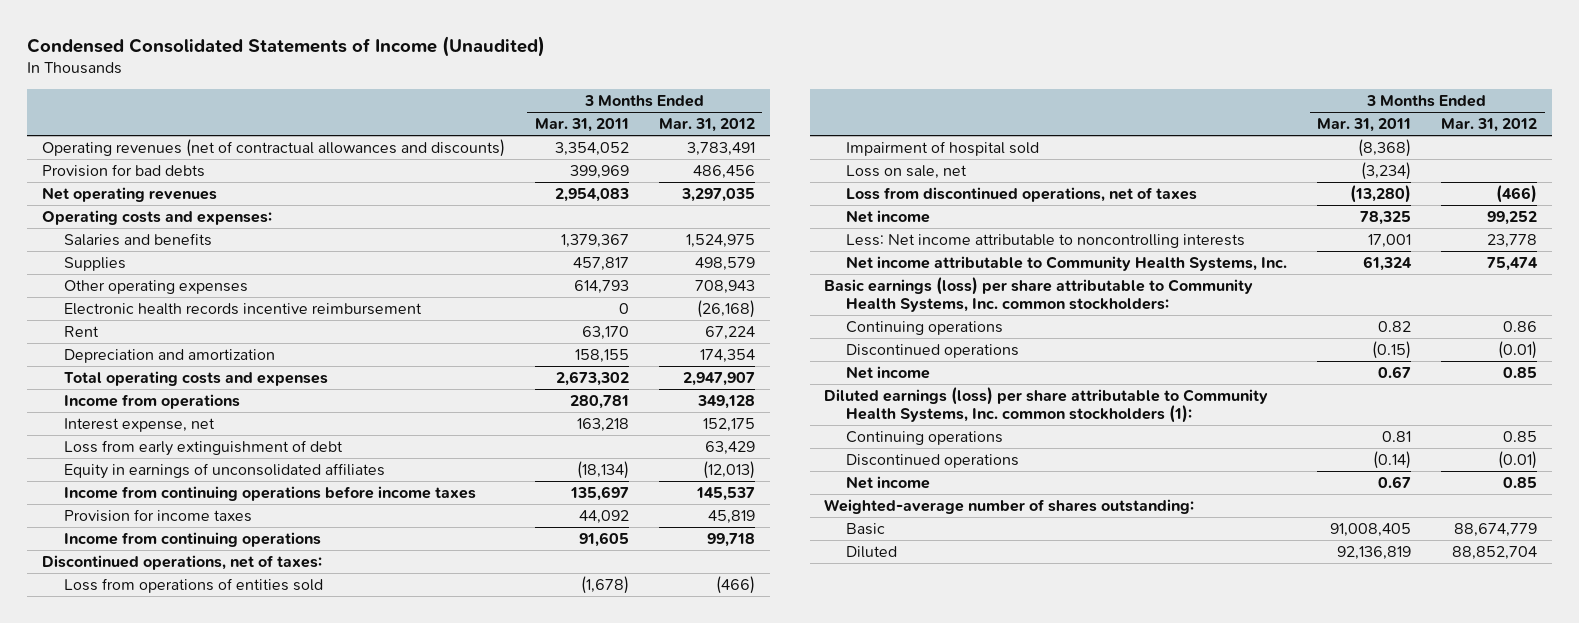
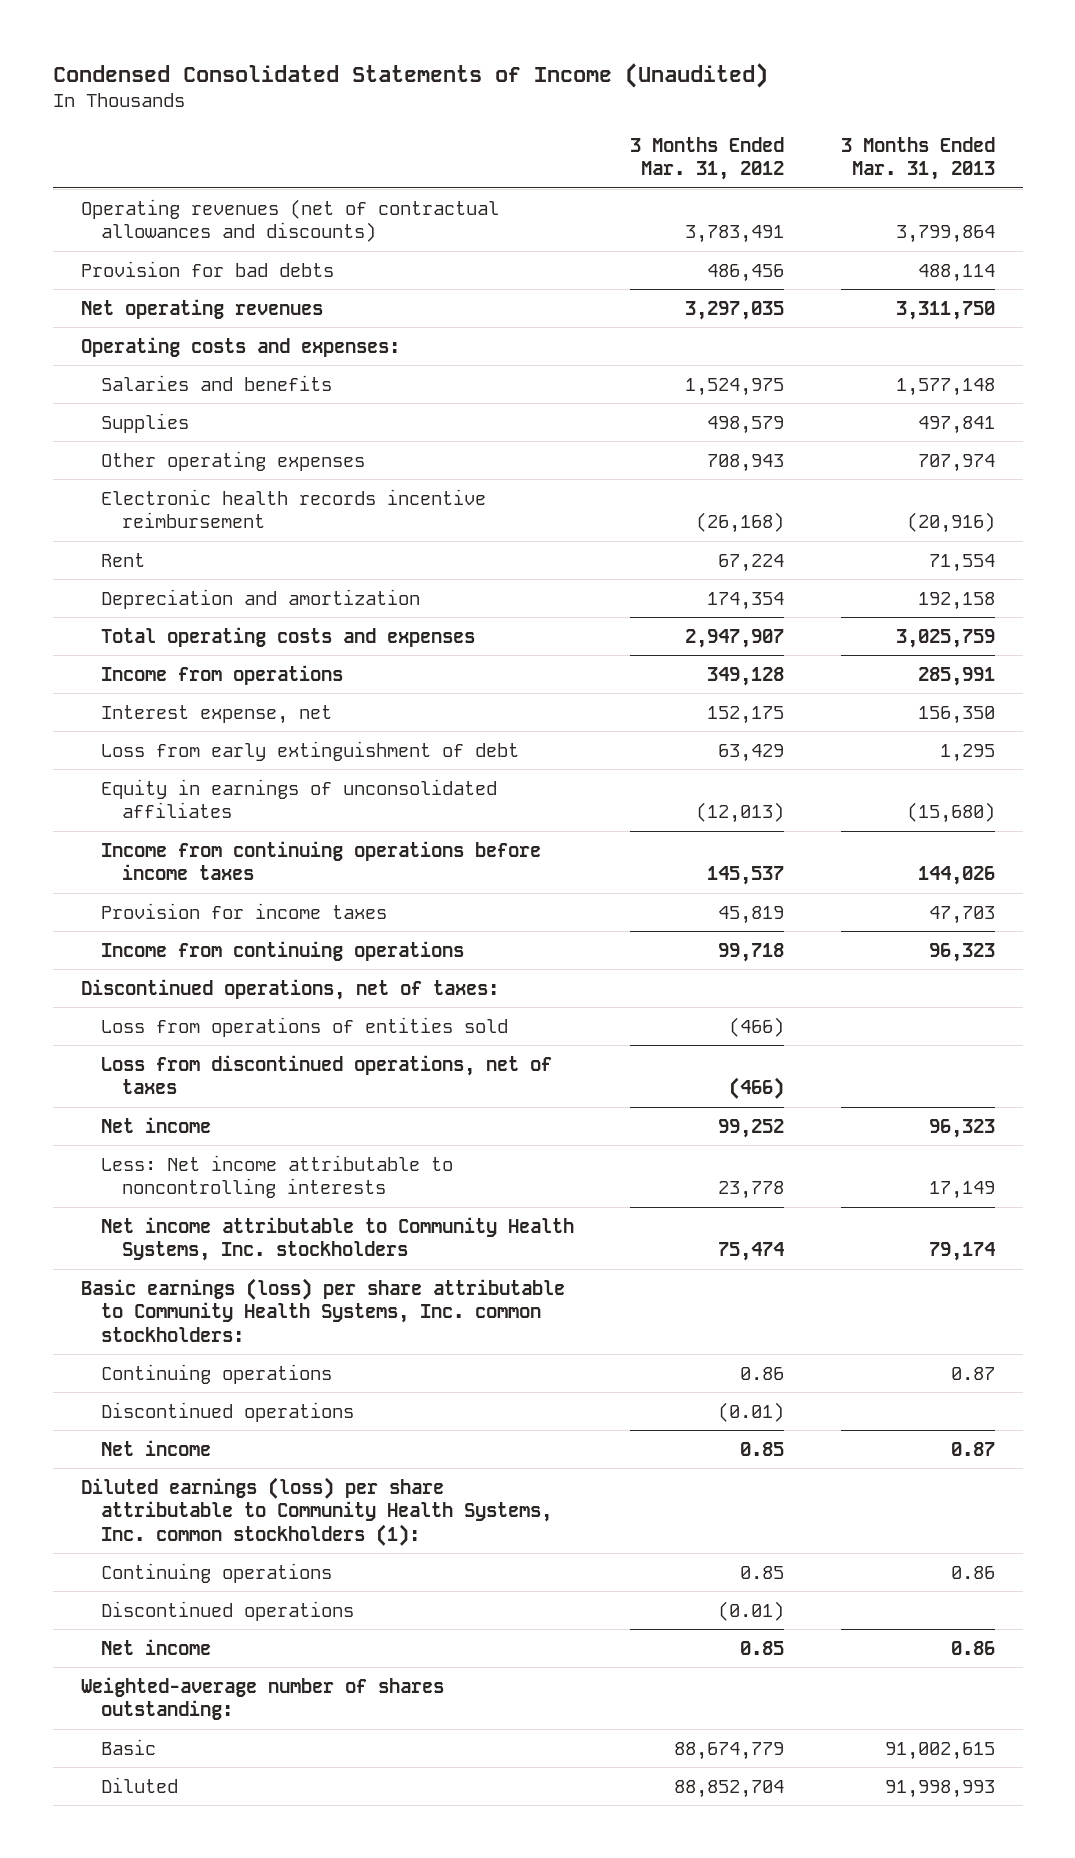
- | 3 Months Ended Mar. 31, 2011 | 3 Months Ended Mar. 31, 2012
+ | 3 Months Ended Mar. 31, 2012 | 3 Months Ended Mar. 31, 2013
- Impairment of hospital sold | (8,368) |
- Loss on sale, net | (3,234) |
- Net income attributable to Community Health Systems, Inc. | 61,324 | 75,474
+ Net income attributable to Community Health Systems, Inc. stockholders | 75,474 | 79,174

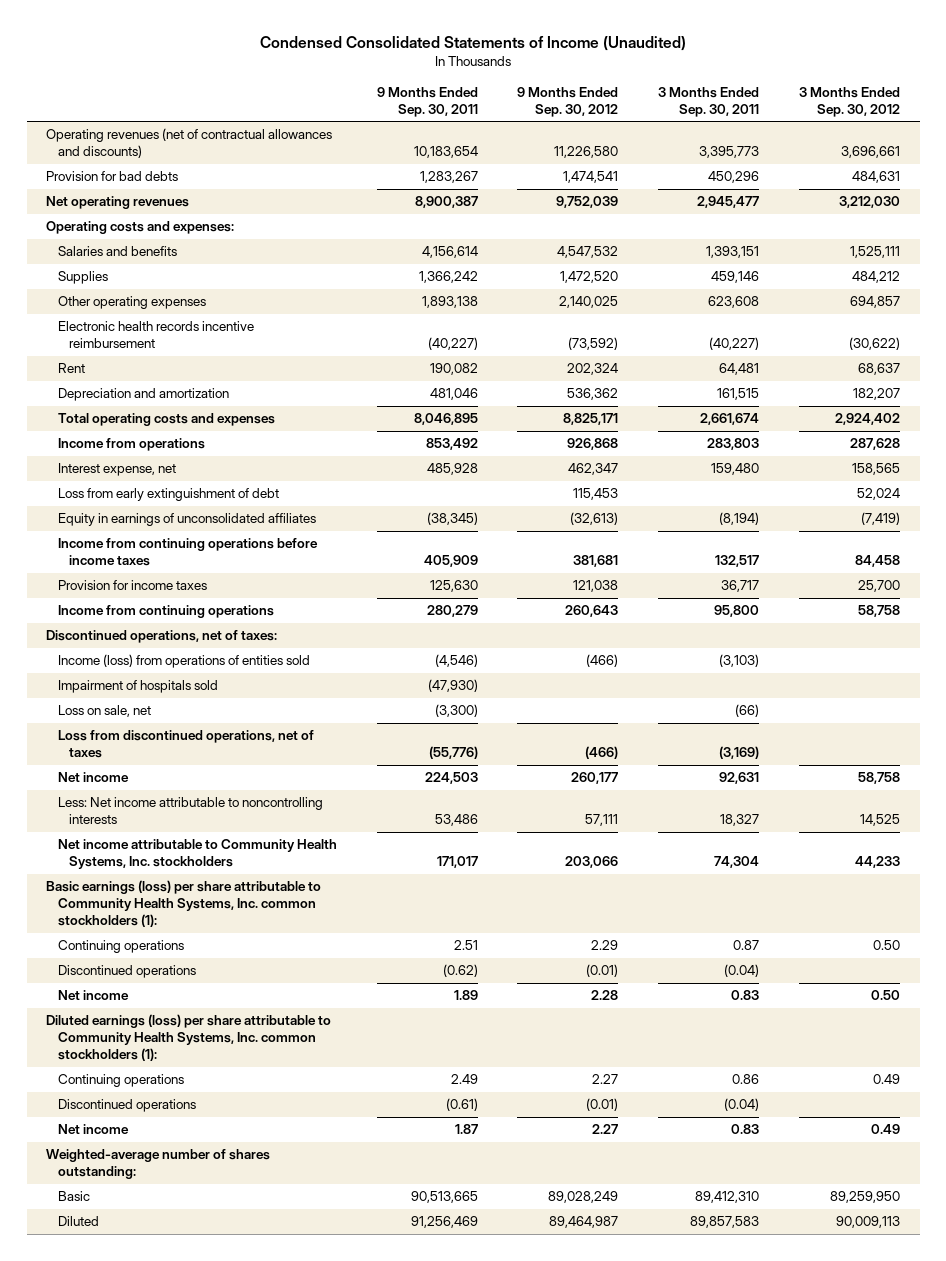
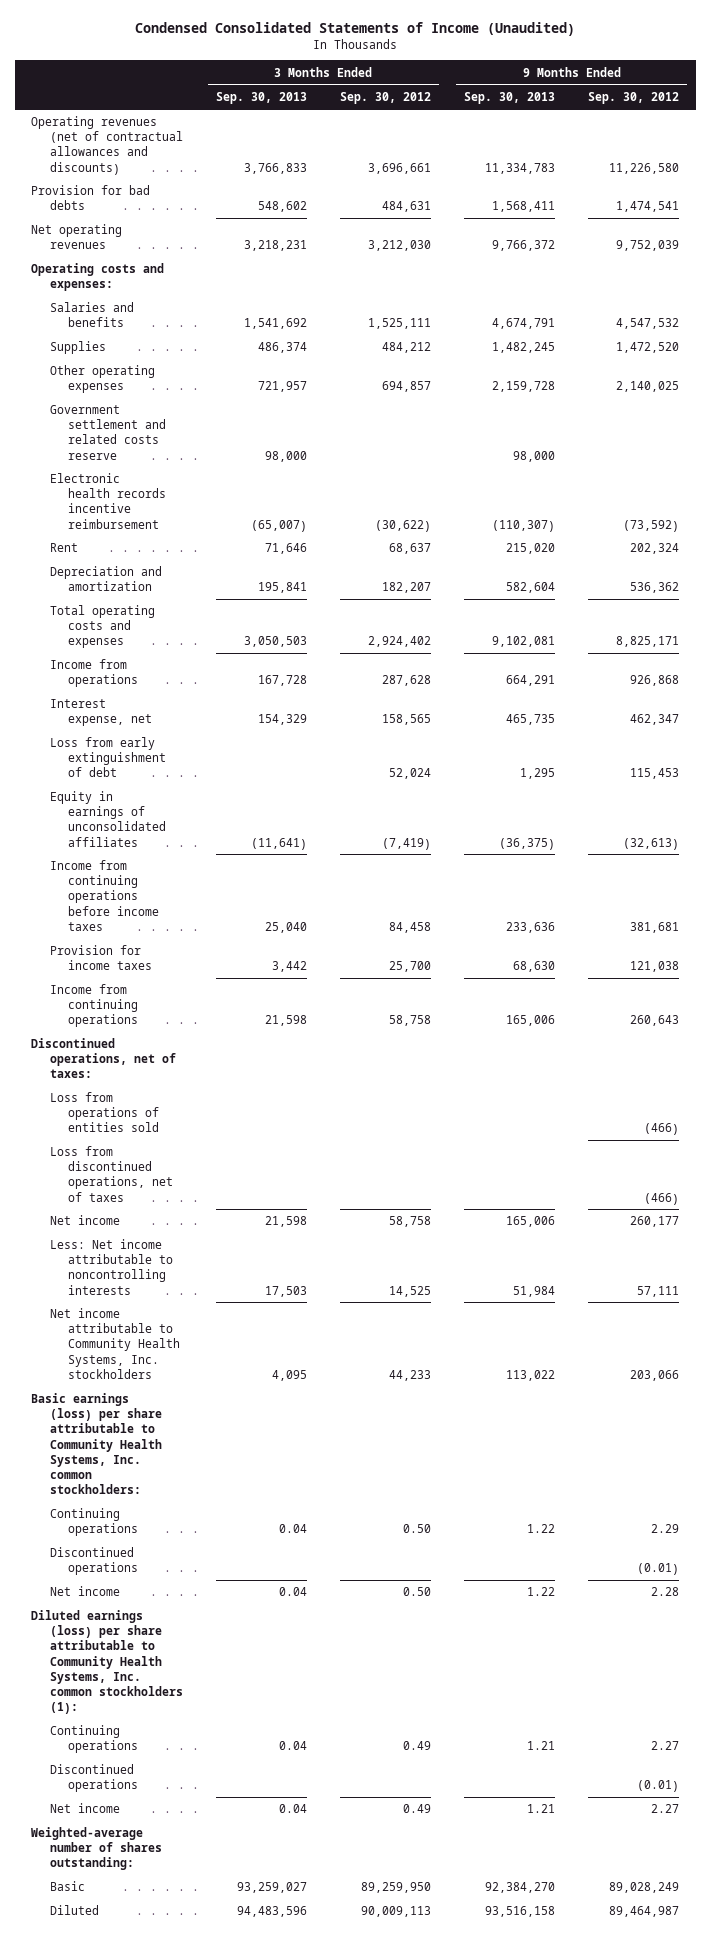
- | 9 Months Ended Sep. 30, 2011 | 9 Months Ended Sep. 30, 2012 | 3 Months Ended Sep. 30, 2011 | 3 Months Ended Sep. 30, 2012
+ | 3 Months Ended Sep. 30, 2013 | 3 Months Ended Sep. 30, 2012 | 9 Months Ended Sep. 30, 2013 | 9 Months Ended Sep. 30, 2012
+ Government settlement and related costs reserve | 98,000 | | 98,000 |
- Income (loss) from operations of entities sold | (4,546) | (466) | (3,103) |
- Impairment of hospitals sold | (47,930) | | |
- Loss on sale, net | (3,300) | | (66) |
+ Loss from operations of entities sold | | | | (466)
- Basic earnings (loss) per share attributable to Community Health Systems, Inc. common stockholders (1):
+ Basic earnings (loss) per share attributable to Community Health Systems, Inc. common stockholders:

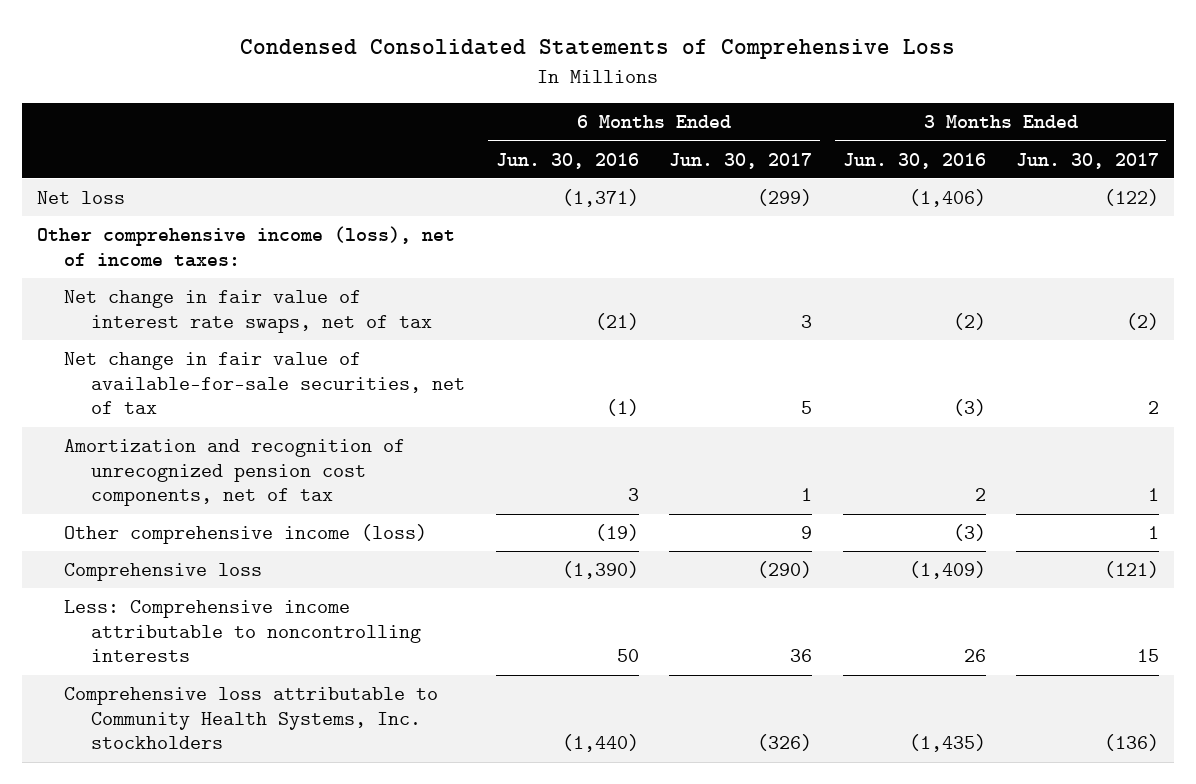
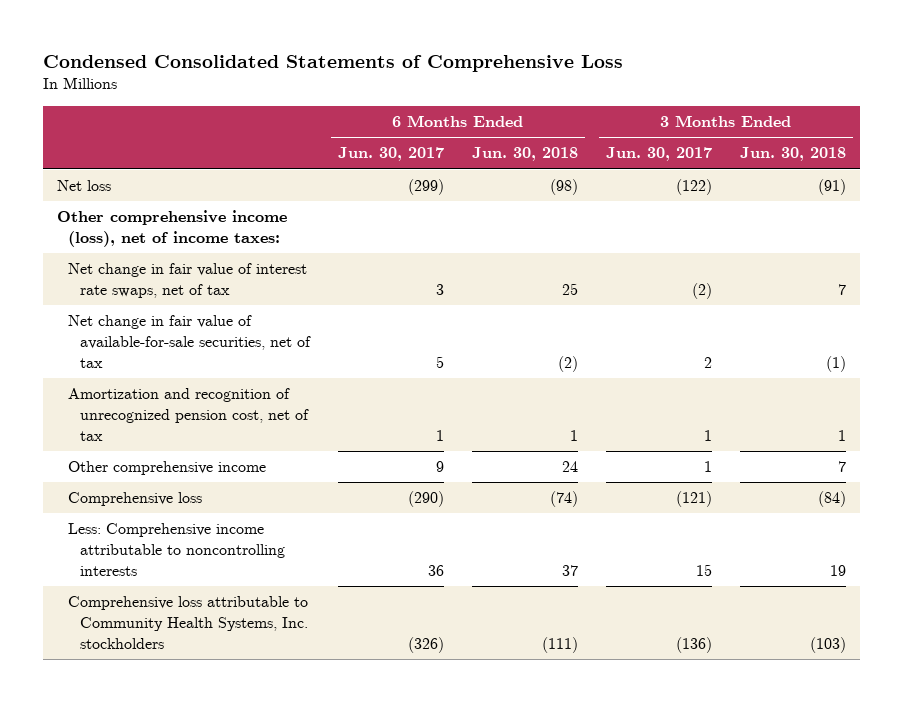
- | 6 Months Ended Jun. 30, 2016 | 6 Months Ended Jun. 30, 2017 | 3 Months Ended Jun. 30, 2016 | 3 Months Ended Jun. 30, 2017
+ | 6 Months Ended Jun. 30, 2017 | 6 Months Ended Jun. 30, 2018 | 3 Months Ended Jun. 30, 2017 | 3 Months Ended Jun. 30, 2018
- Amortization and recognition of unrecognized pension cost components, net of tax | 3 | 1 | 2 | 1
- Other comprehensive income (loss) | (19) | 9 | (3) | 1
+ Amortization and recognition of unrecognized pension cost, net of tax | 1 | 1 | 1 | 1
+ Other comprehensive income | 9 | 24 | 1 | 7

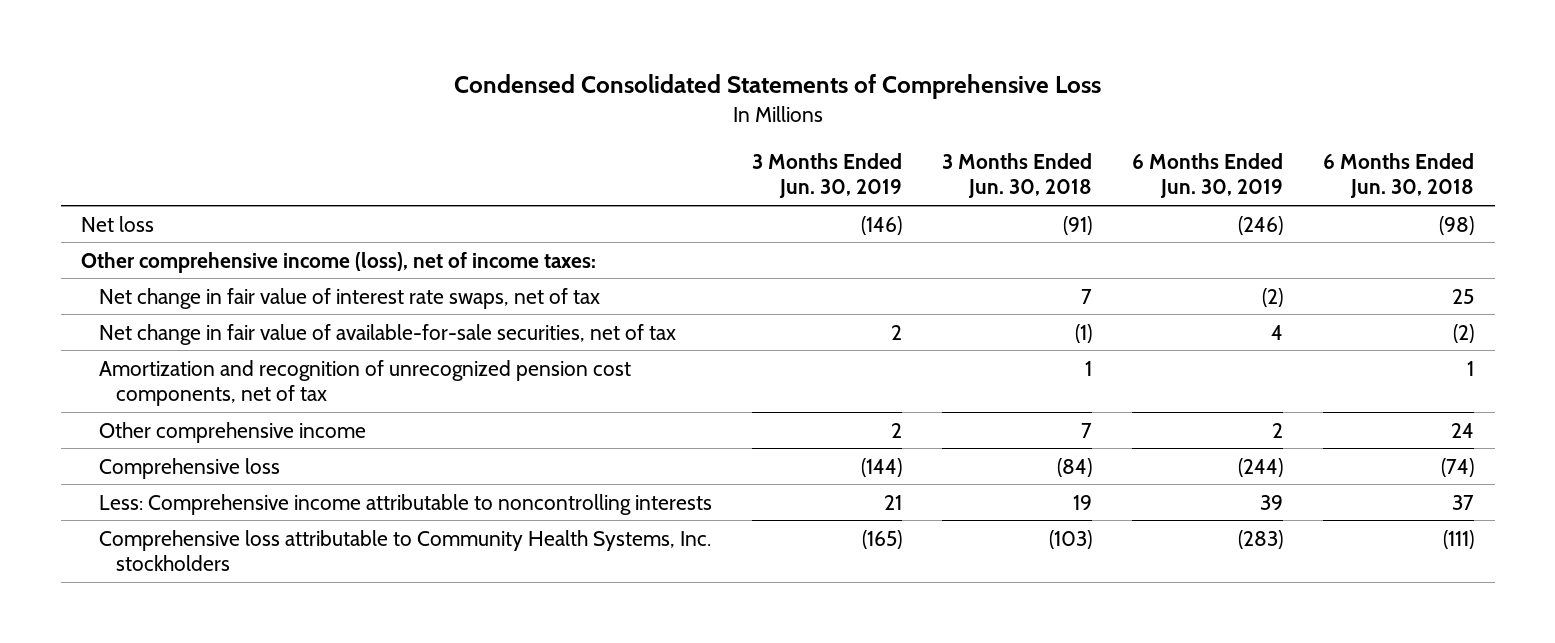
- | 6 Months Ended Jun. 30, 2017 | 6 Months Ended Jun. 30, 2018 | 3 Months Ended Jun. 30, 2017 | 3 Months Ended Jun. 30, 2018
+ | 3 Months Ended Jun. 30, 2019 | 3 Months Ended Jun. 30, 2018 | 6 Months Ended Jun. 30, 2019 | 6 Months Ended Jun. 30, 2018
- Amortization and recognition of unrecognized pension cost, net of tax | 1 | 1 | 1 | 1
+ Amortization and recognition of unrecognized pension cost components, net of tax | | 1 | | 1

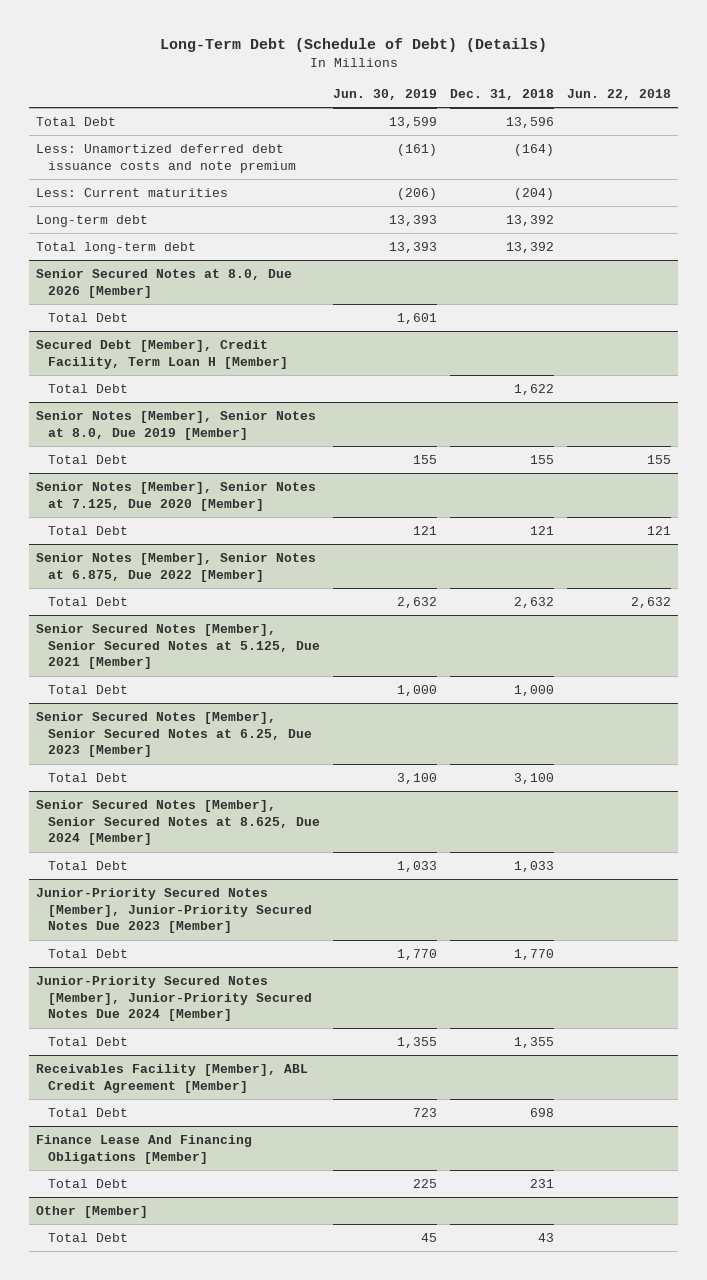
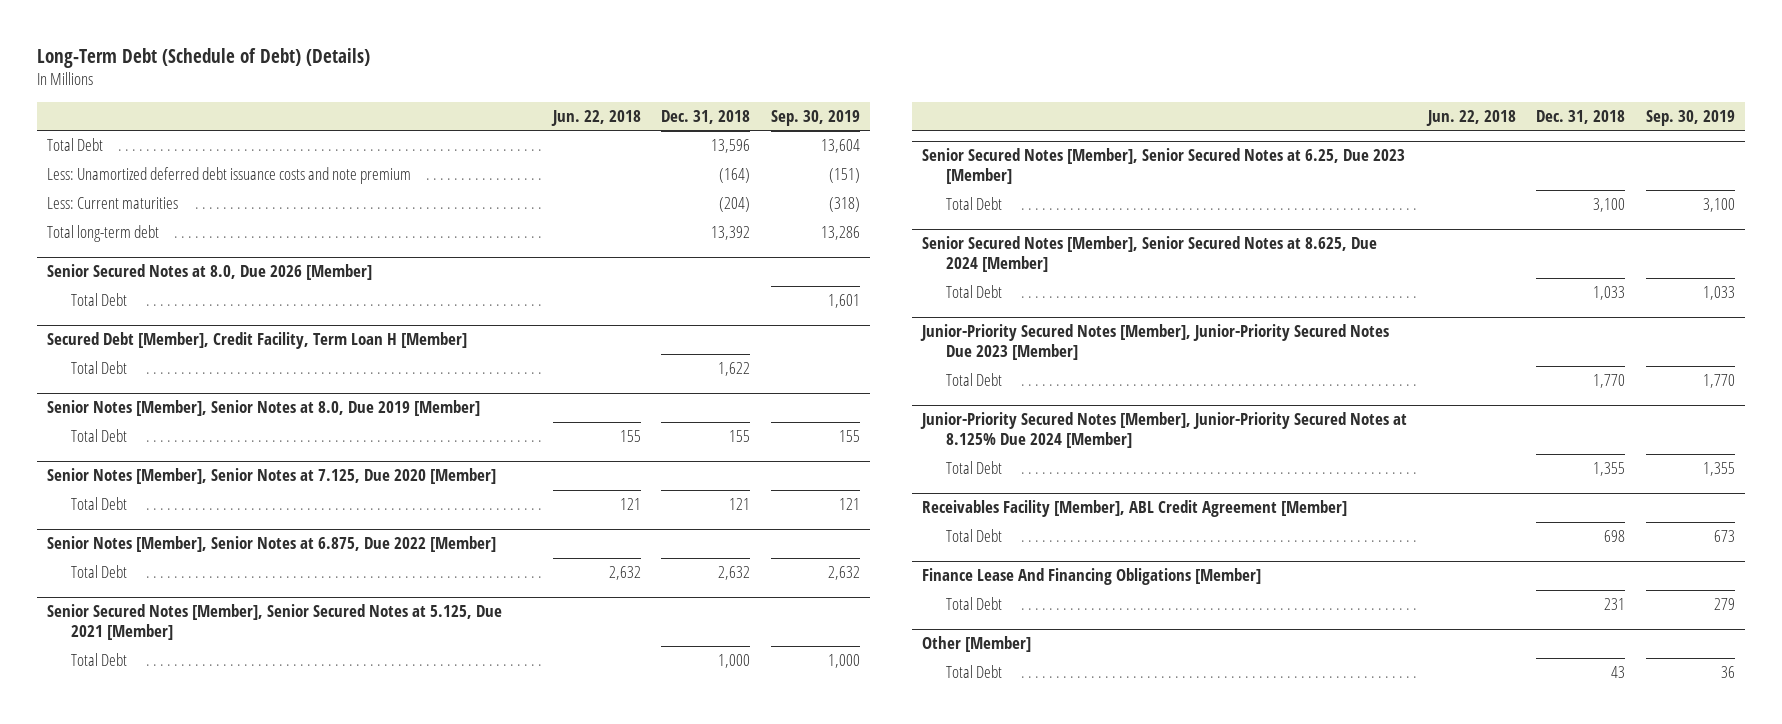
- | Jun. 30, 2019 | Dec. 31, 2018 | Jun. 22, 2018
+ | Jun. 22, 2018 | Dec. 31, 2018 | Sep. 30, 2019
- Long-term debt | 13,393 | 13,392 |
- Junior-Priority Secured Notes [Member], Junior-Priority Secured Notes Due 2024 [Member]
+ Junior-Priority Secured Notes [Member], Junior-Priority Secured Notes at 8.125% Due 2024 [Member]

